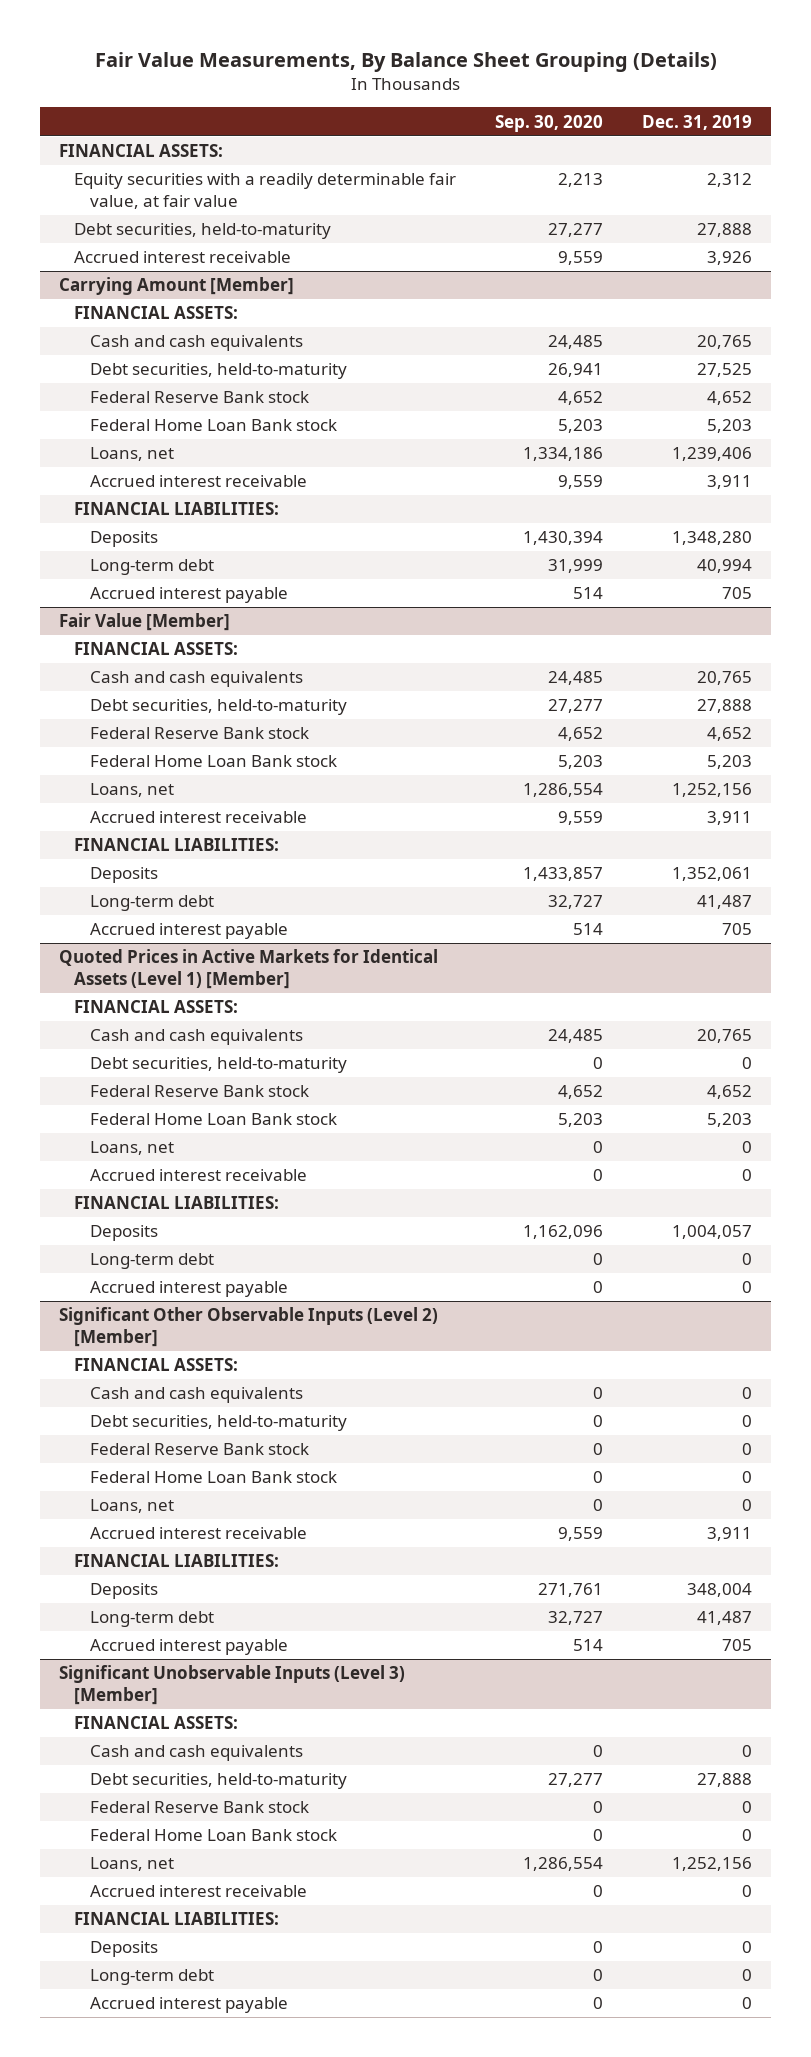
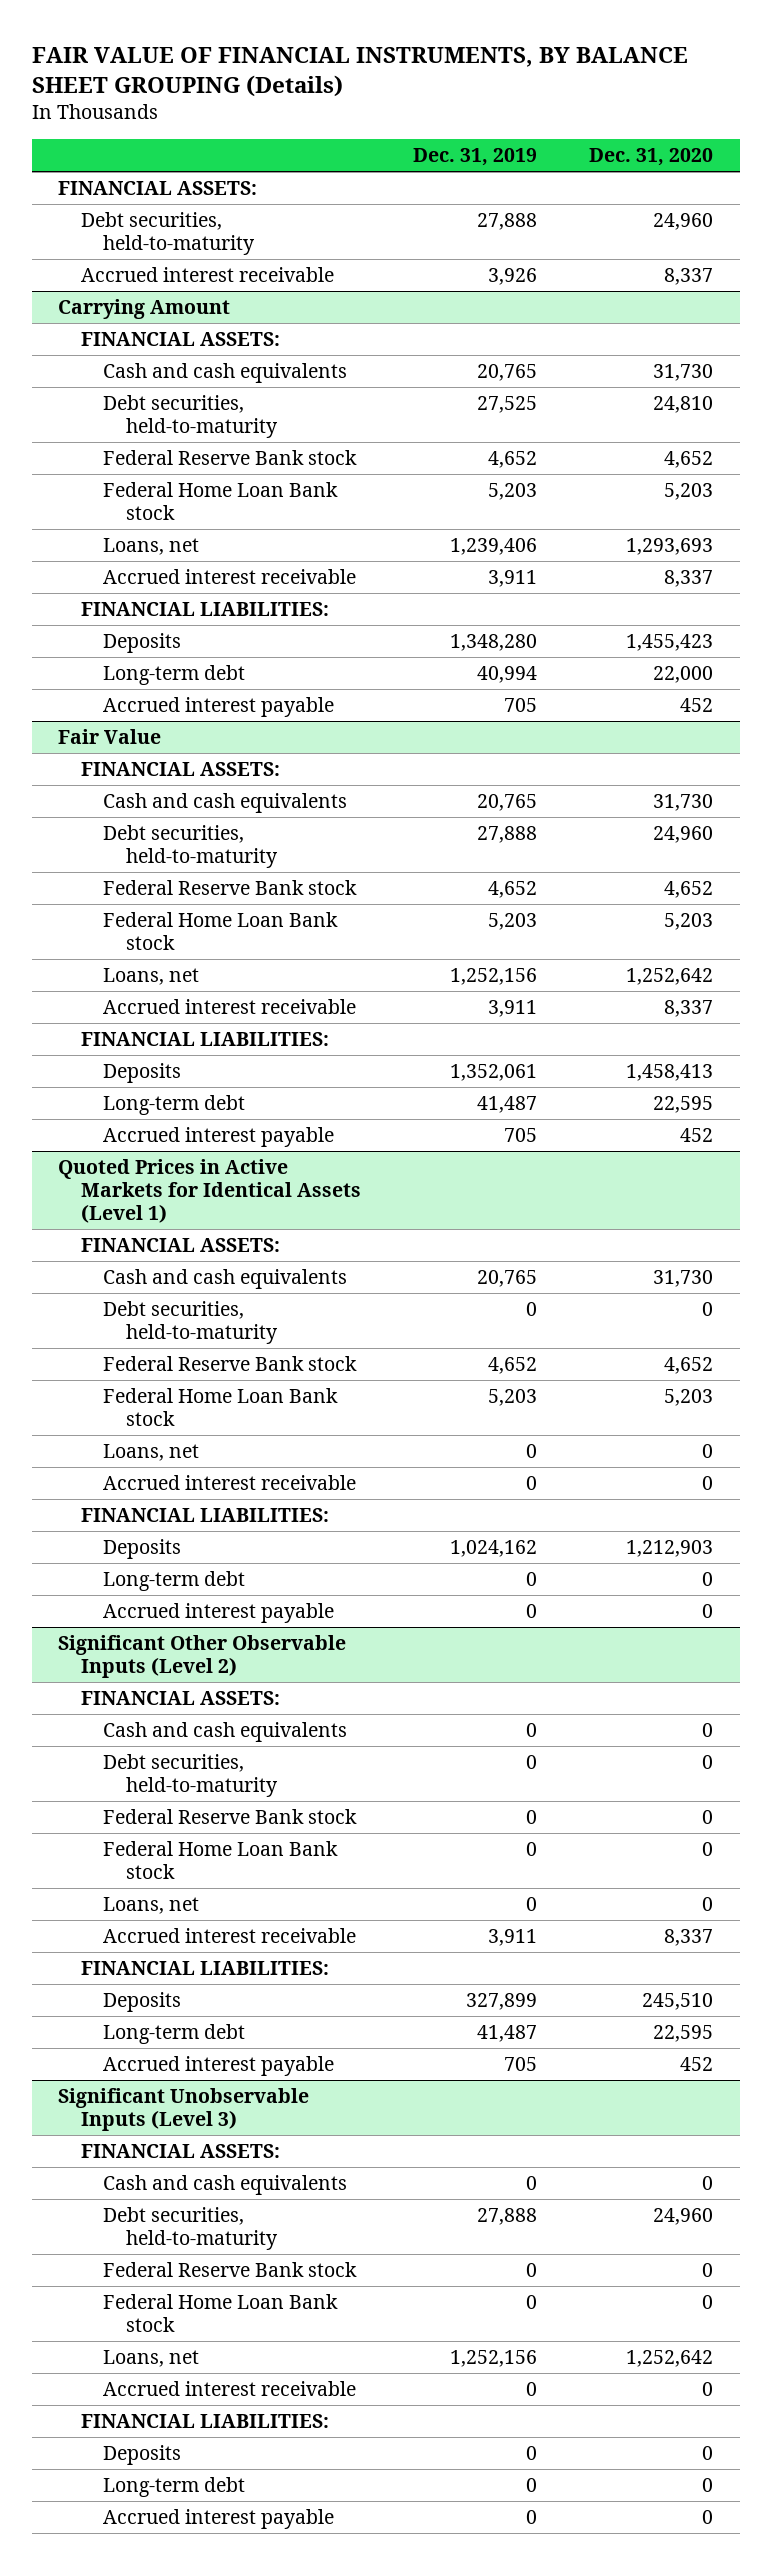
- Fair Value Measurements, By Balance Sheet Grouping (Details)
+ FAIR VALUE OF FINANCIAL INSTRUMENTS, BY BALANCE SHEET GROUPING (Details)
- | Sep. 30, 2020 | Dec. 31, 2019
+ | Dec. 31, 2019 | Dec. 31, 2020
- Equity securities with a readily determinable fair value, at fair value | 2,213 | 2,312
- Carrying Amount [Member]
+ Carrying Amount
- Fair Value [Member]
+ Fair Value
- Quoted Prices in Active Markets for Identical Assets (Level 1) [Member]
+ Quoted Prices in Active Markets for Identical Assets (Level 1)
- Deposits | 1,162,096 | 1,004,057
+ Deposits | 1,024,162 | 1,212,903
- Significant Other Observable Inputs (Level 2) [Member]
+ Significant Other Observable Inputs (Level 2)
- Deposits | 271,761 | 348,004
+ Deposits | 327,899 | 245,510
- Significant Unobservable Inputs (Level 3) [Member]
+ Significant Unobservable Inputs (Level 3)

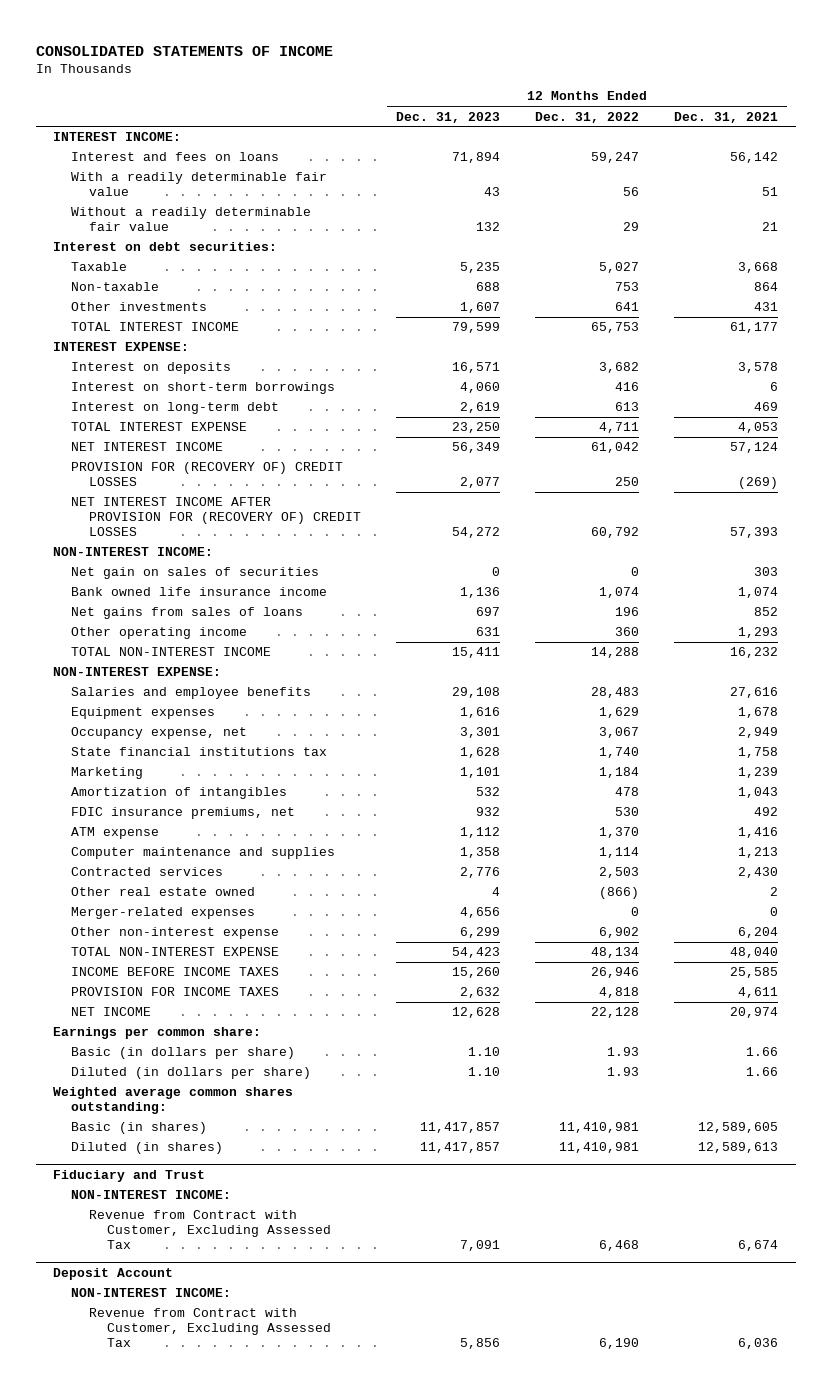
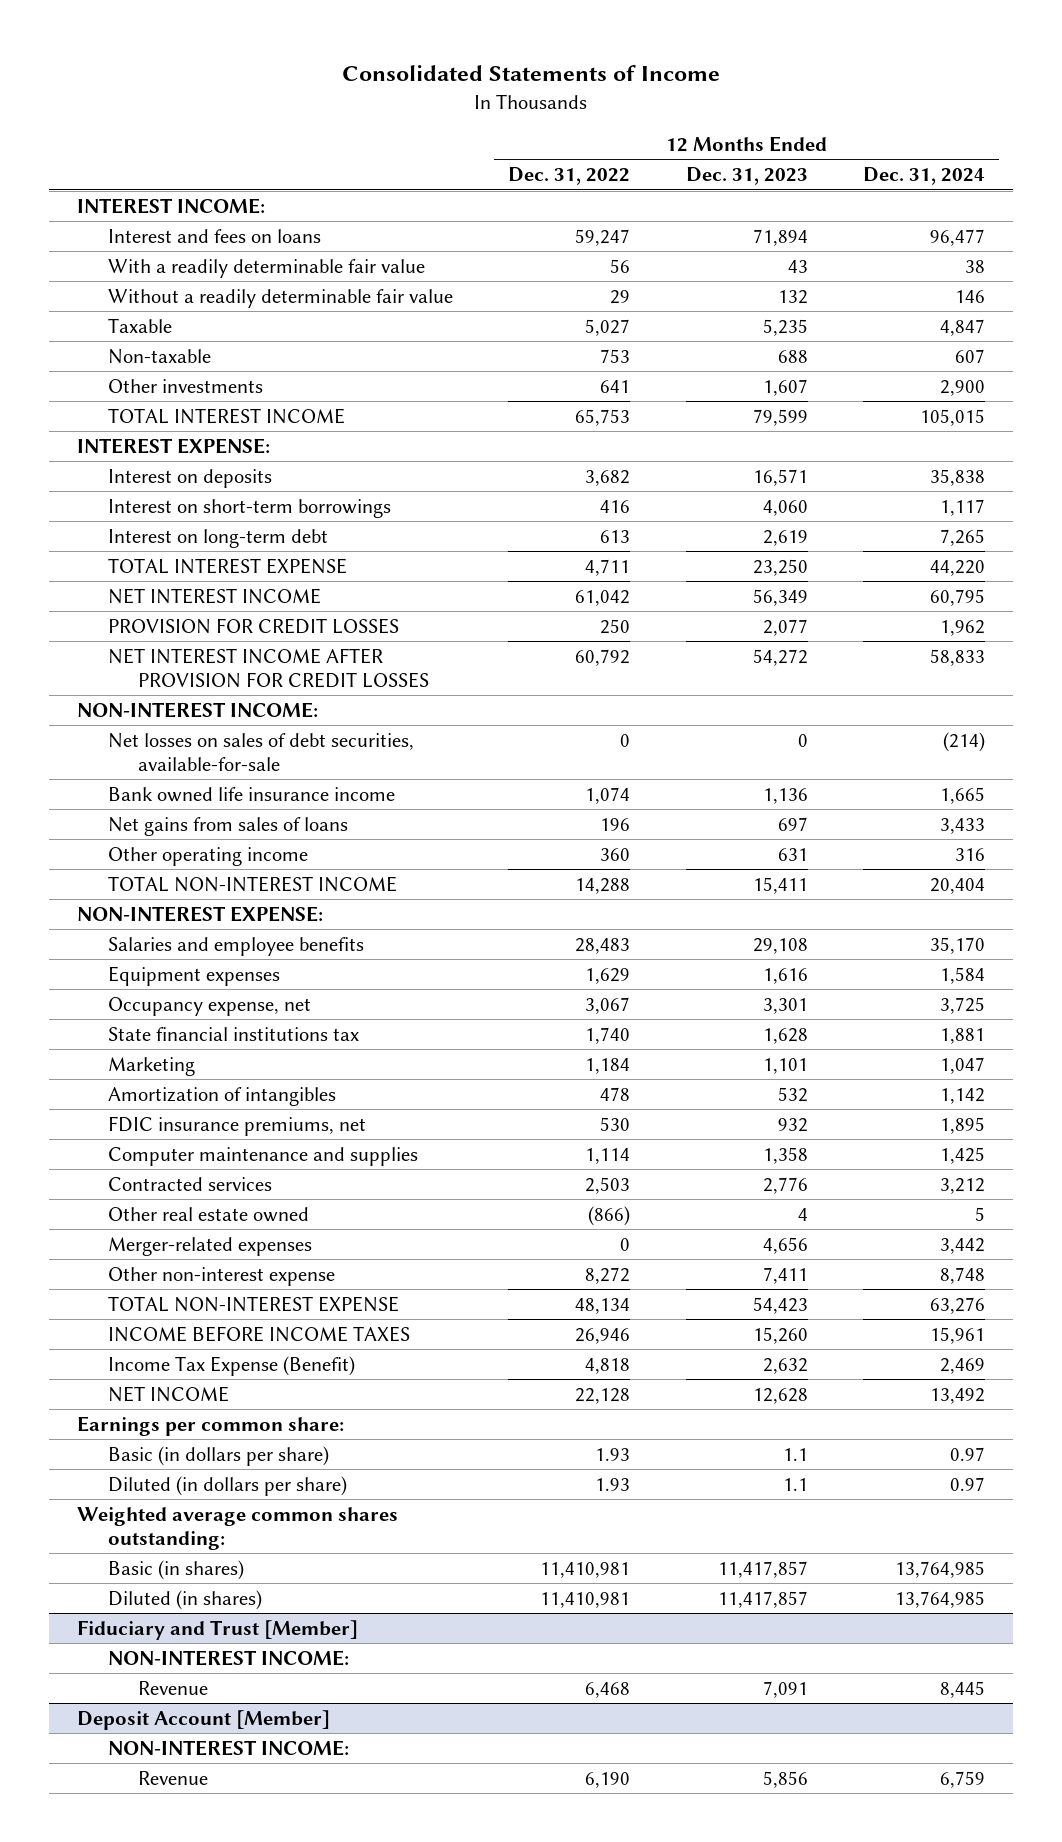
- CONSOLIDATED STATEMENTS OF INCOME
+ Consolidated Statements of Income
- | 12 Months Ended Dec. 31, 2023 | 12 Months Ended Dec. 31, 2022 | 12 Months Ended Dec. 31, 2021
+ | 12 Months Ended Dec. 31, 2022 | 12 Months Ended Dec. 31, 2023 | 12 Months Ended Dec. 31, 2024
- Interest on debt securities:
- PROVISION FOR (RECOVERY OF) CREDIT LOSSES | 2,077 | 250 | (269)
- NET INTEREST INCOME AFTER PROVISION FOR (RECOVERY OF) CREDIT LOSSES | 54,272 | 60,792 | 57,393
+ PROVISION FOR CREDIT LOSSES | 250 | 2,077 | 1,962
+ NET INTEREST INCOME AFTER PROVISION FOR CREDIT LOSSES | 60,792 | 54,272 | 58,833
- Net gain on sales of securities | 0 | 0 | 303
+ Net losses on sales of debt securities, available-for-sale | 0 | 0 | (214)
- ATM expense | 1,112 | 1,370 | 1,416
- Other non-interest expense | 6,299 | 6,902 | 6,204
+ Other non-interest expense | 8,272 | 7,411 | 8,748
- PROVISION FOR INCOME TAXES | 2,632 | 4,818 | 4,611
+ Income Tax Expense (Benefit) | 4,818 | 2,632 | 2,469
- Basic (in dollars per share) | 1.10 | 1.93 | 1.66
- Diluted (in dollars per share) | 1.10 | 1.93 | 1.66
+ Basic (in dollars per share) | 1.93 | 1.1 | 0.97
+ Diluted (in dollars per share) | 1.93 | 1.1 | 0.97
- Fiduciary and Trust
+ Fiduciary and Trust [Member]
- Revenue from Contract with Customer, Excluding Assessed Tax | 7,091 | 6,468 | 6,674
- Deposit Account
+ Revenue | 6,468 | 7,091 | 8,445
+ Deposit Account [Member]
- Revenue from Contract with Customer, Excluding Assessed Tax | 5,856 | 6,190 | 6,036
+ Revenue | 6,190 | 5,856 | 6,759

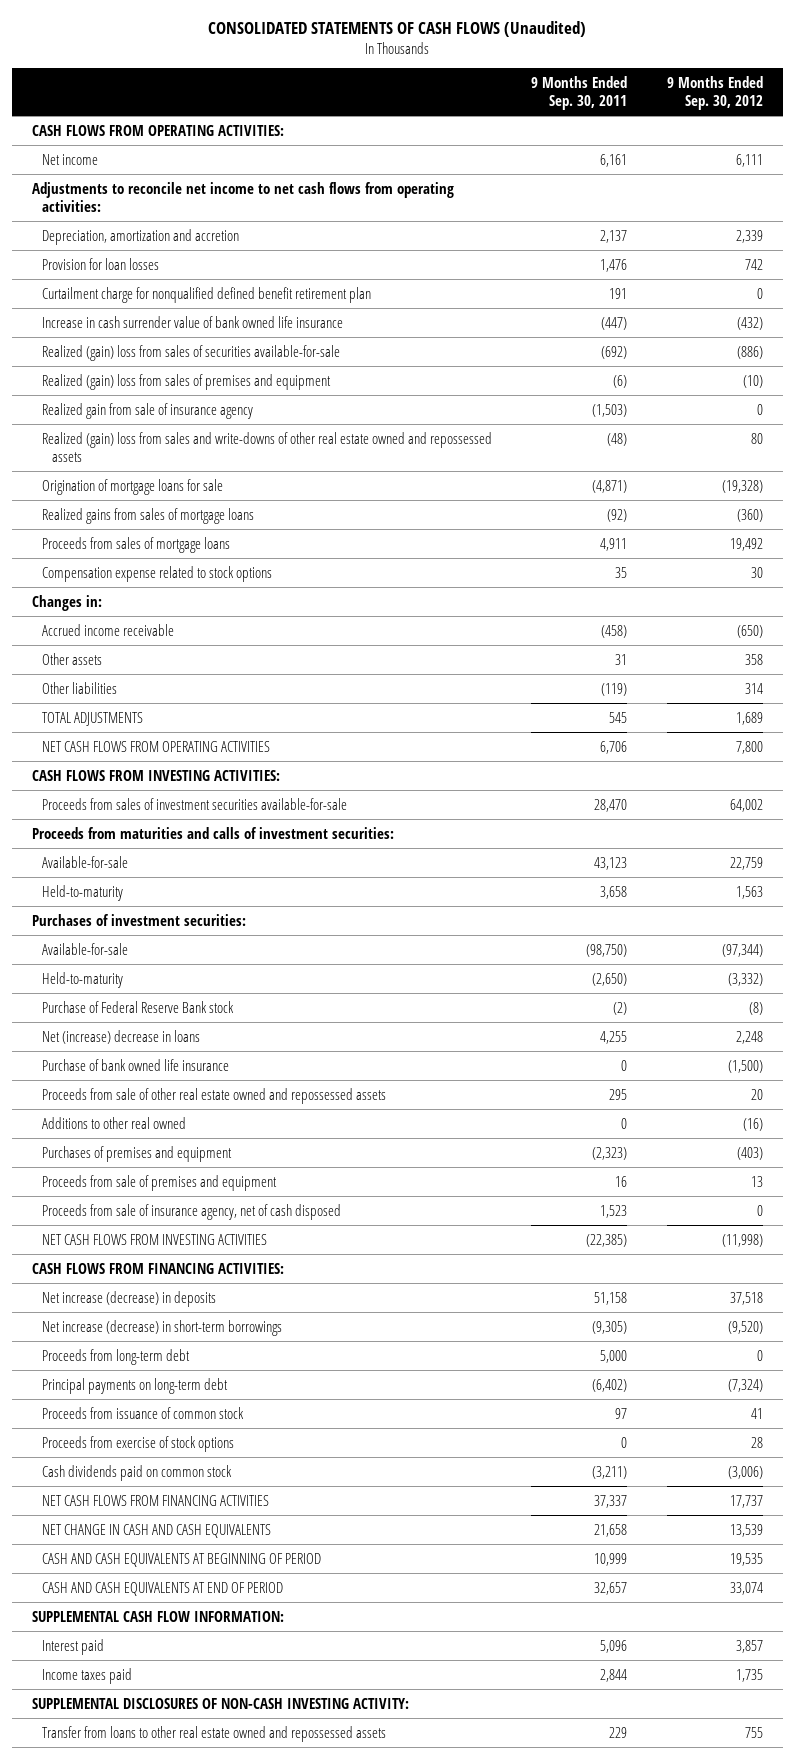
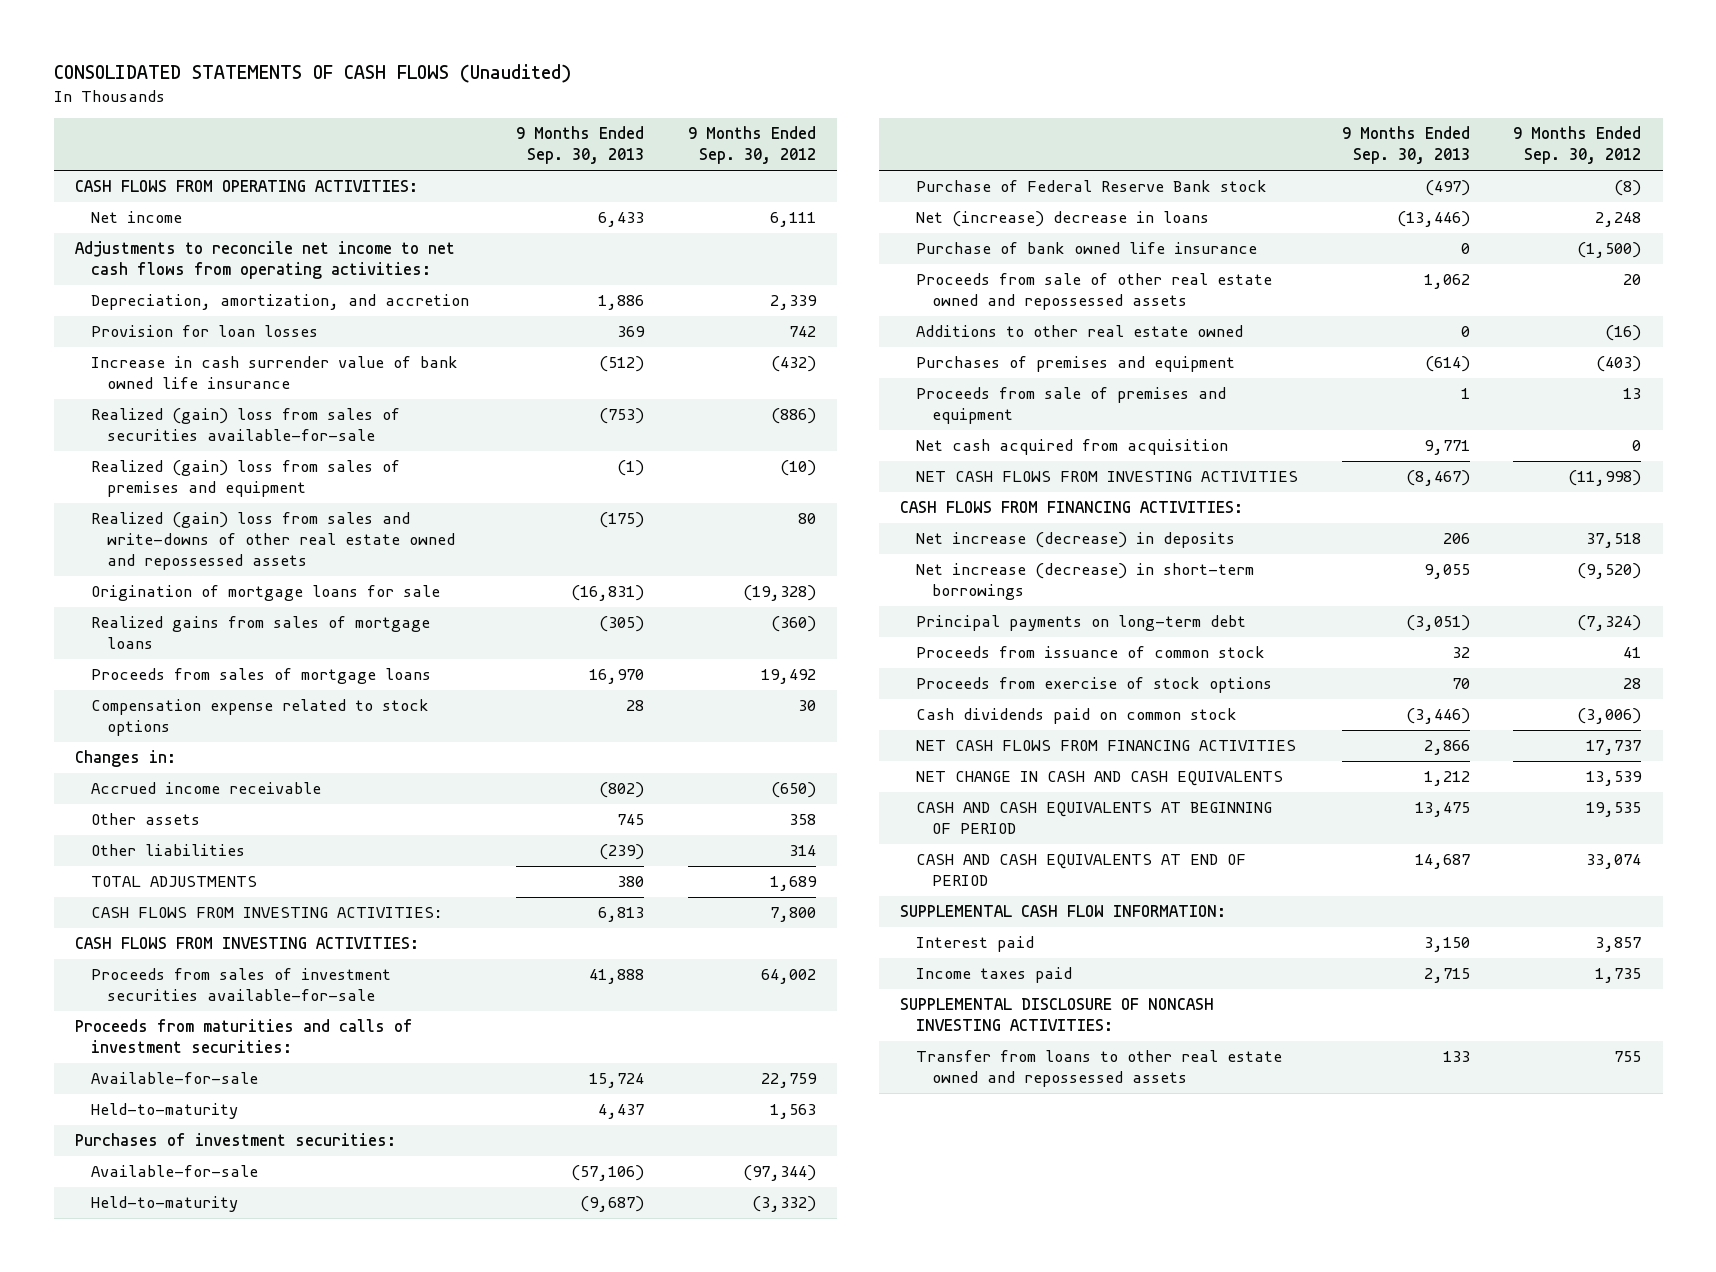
- | 9 Months Ended Sep. 30, 2011 | 9 Months Ended Sep. 30, 2012
+ | 9 Months Ended Sep. 30, 2013 | 9 Months Ended Sep. 30, 2012
- Depreciation, amortization and accretion | 2,137 | 2,339
+ Depreciation, amortization, and accretion | 1,886 | 2,339
- Curtailment charge for nonqualified defined benefit retirement plan | 191 | 0
- Realized gain from sale of insurance agency | (1,503) | 0
- NET CASH FLOWS FROM OPERATING ACTIVITIES | 6,706 | 7,800
+ CASH FLOWS FROM INVESTING ACTIVITIES: | 6,813 | 7,800
- Additions to other real owned | 0 | (16)
+ Additions to other real estate owned | 0 | (16)
- Proceeds from sale of insurance agency, net of cash disposed | 1,523 | 0
+ Net cash acquired from acquisition | 9,771 | 0
- Proceeds from long-term debt | 5,000 | 0
- SUPPLEMENTAL DISCLOSURES OF NON-CASH INVESTING ACTIVITY:
+ SUPPLEMENTAL DISCLOSURE OF NONCASH INVESTING ACTIVITIES:

